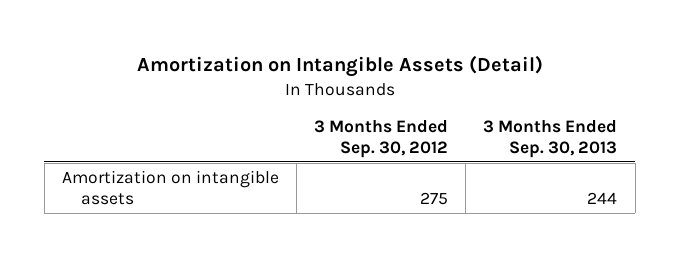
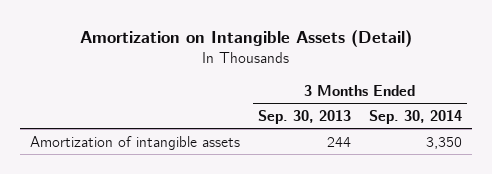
- | 3 Months Ended Sep. 30, 2012 | 3 Months Ended Sep. 30, 2013
+ | 3 Months Ended Sep. 30, 2013 | 3 Months Ended Sep. 30, 2014
- Amortization on intangible assets | 275 | 244
+ Amortization of intangible assets | 244 | 3,350

